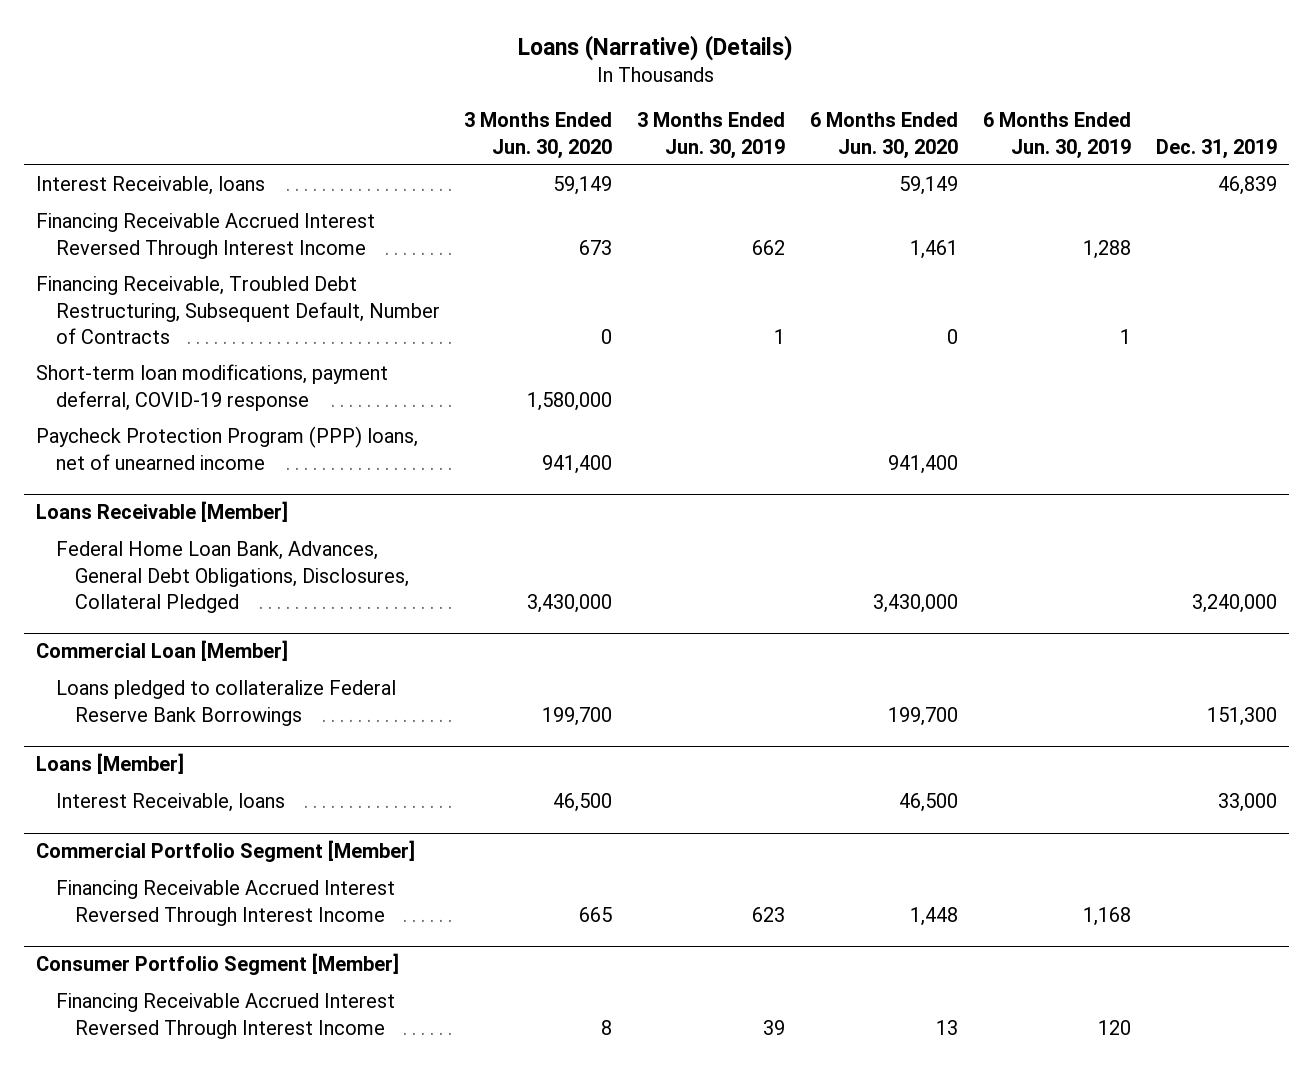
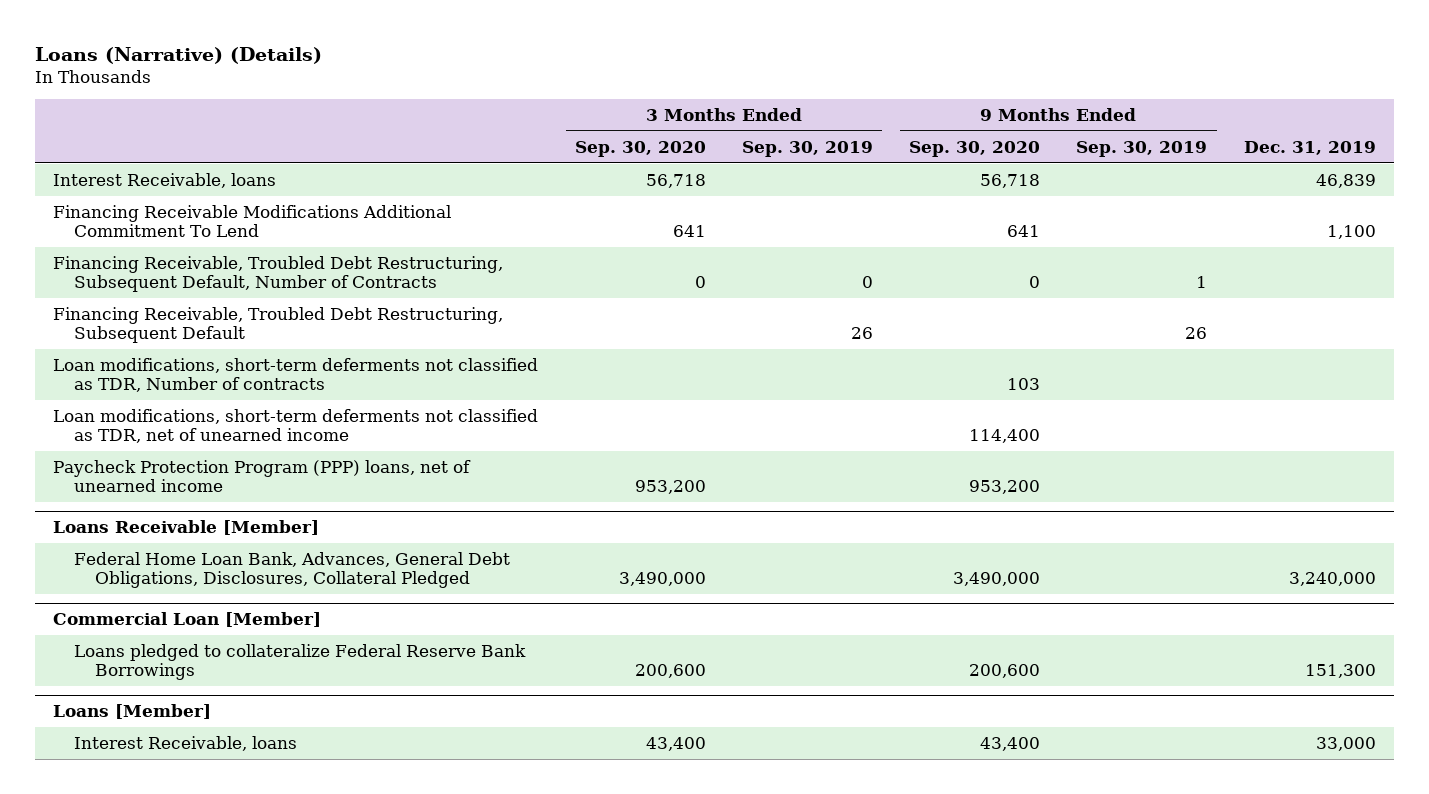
- | 3 Months Ended Jun. 30, 2020 | 3 Months Ended Jun. 30, 2019 | 6 Months Ended Jun. 30, 2020 | 6 Months Ended Jun. 30, 2019 | Dec. 31, 2019
+ | 3 Months Ended Sep. 30, 2020 | 3 Months Ended Sep. 30, 2019 | 9 Months Ended Sep. 30, 2020 | 9 Months Ended Sep. 30, 2019 | Dec. 31, 2019
- Financing Receivable Accrued Interest Reversed Through Interest Income | 673 | 662 | 1,461 | 1,288 |
+ Financing Receivable Modifications Additional Commitment To Lend | 641 | | 641 | | 1,100
- Short-term loan modifications, payment deferral, COVID-19 response | 1,580,000 | | | |
+ Financing Receivable, Troubled Debt Restructuring, Subsequent Default | | 26 | | 26 |
+ Loan modifications, short-term deferments not classified as TDR, Number of contracts | | | 103 | |
+ Loan modifications, short-term deferments not classified as TDR, net of unearned income | | | 114,400 | |
- Commercial Portfolio Segment [Member]
- Financing Receivable Accrued Interest Reversed Through Interest Income | 665 | 623 | 1,448 | 1,168 |
- Consumer Portfolio Segment [Member]
- Financing Receivable Accrued Interest Reversed Through Interest Income | 8 | 39 | 13 | 120 |

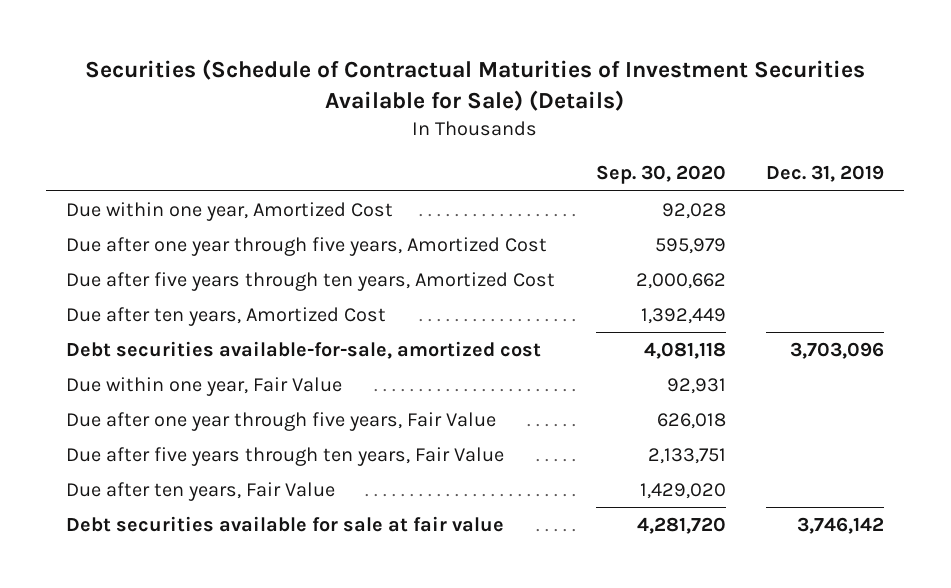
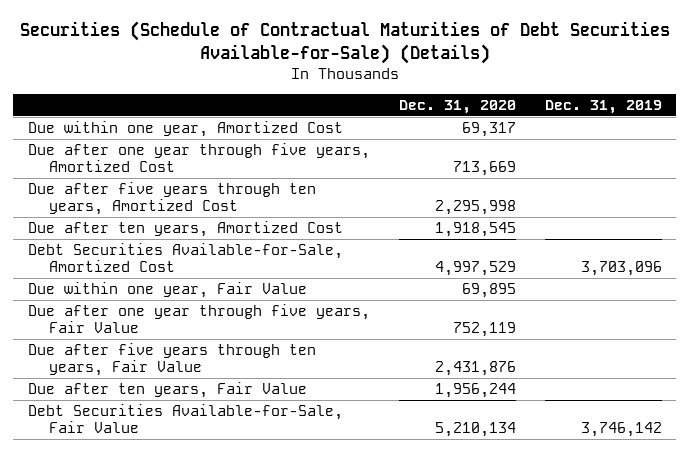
- Securities (Schedule of Contractual Maturities of Investment Securities Available for Sale) (Details)
+ Securities (Schedule of Contractual Maturities of Debt Securities Available-for-Sale) (Details)
- | Sep. 30, 2020 | Dec. 31, 2019
+ | Dec. 31, 2020 | Dec. 31, 2019
- Debt securities available-for-sale, amortized cost | 4,081,118 | 3,703,096
+ Debt Securities Available-for-Sale, Amortized Cost | 4,997,529 | 3,703,096
- Debt securities available for sale at fair value | 4,281,720 | 3,746,142
+ Debt Securities Available-for-Sale, Fair Value | 5,210,134 | 3,746,142

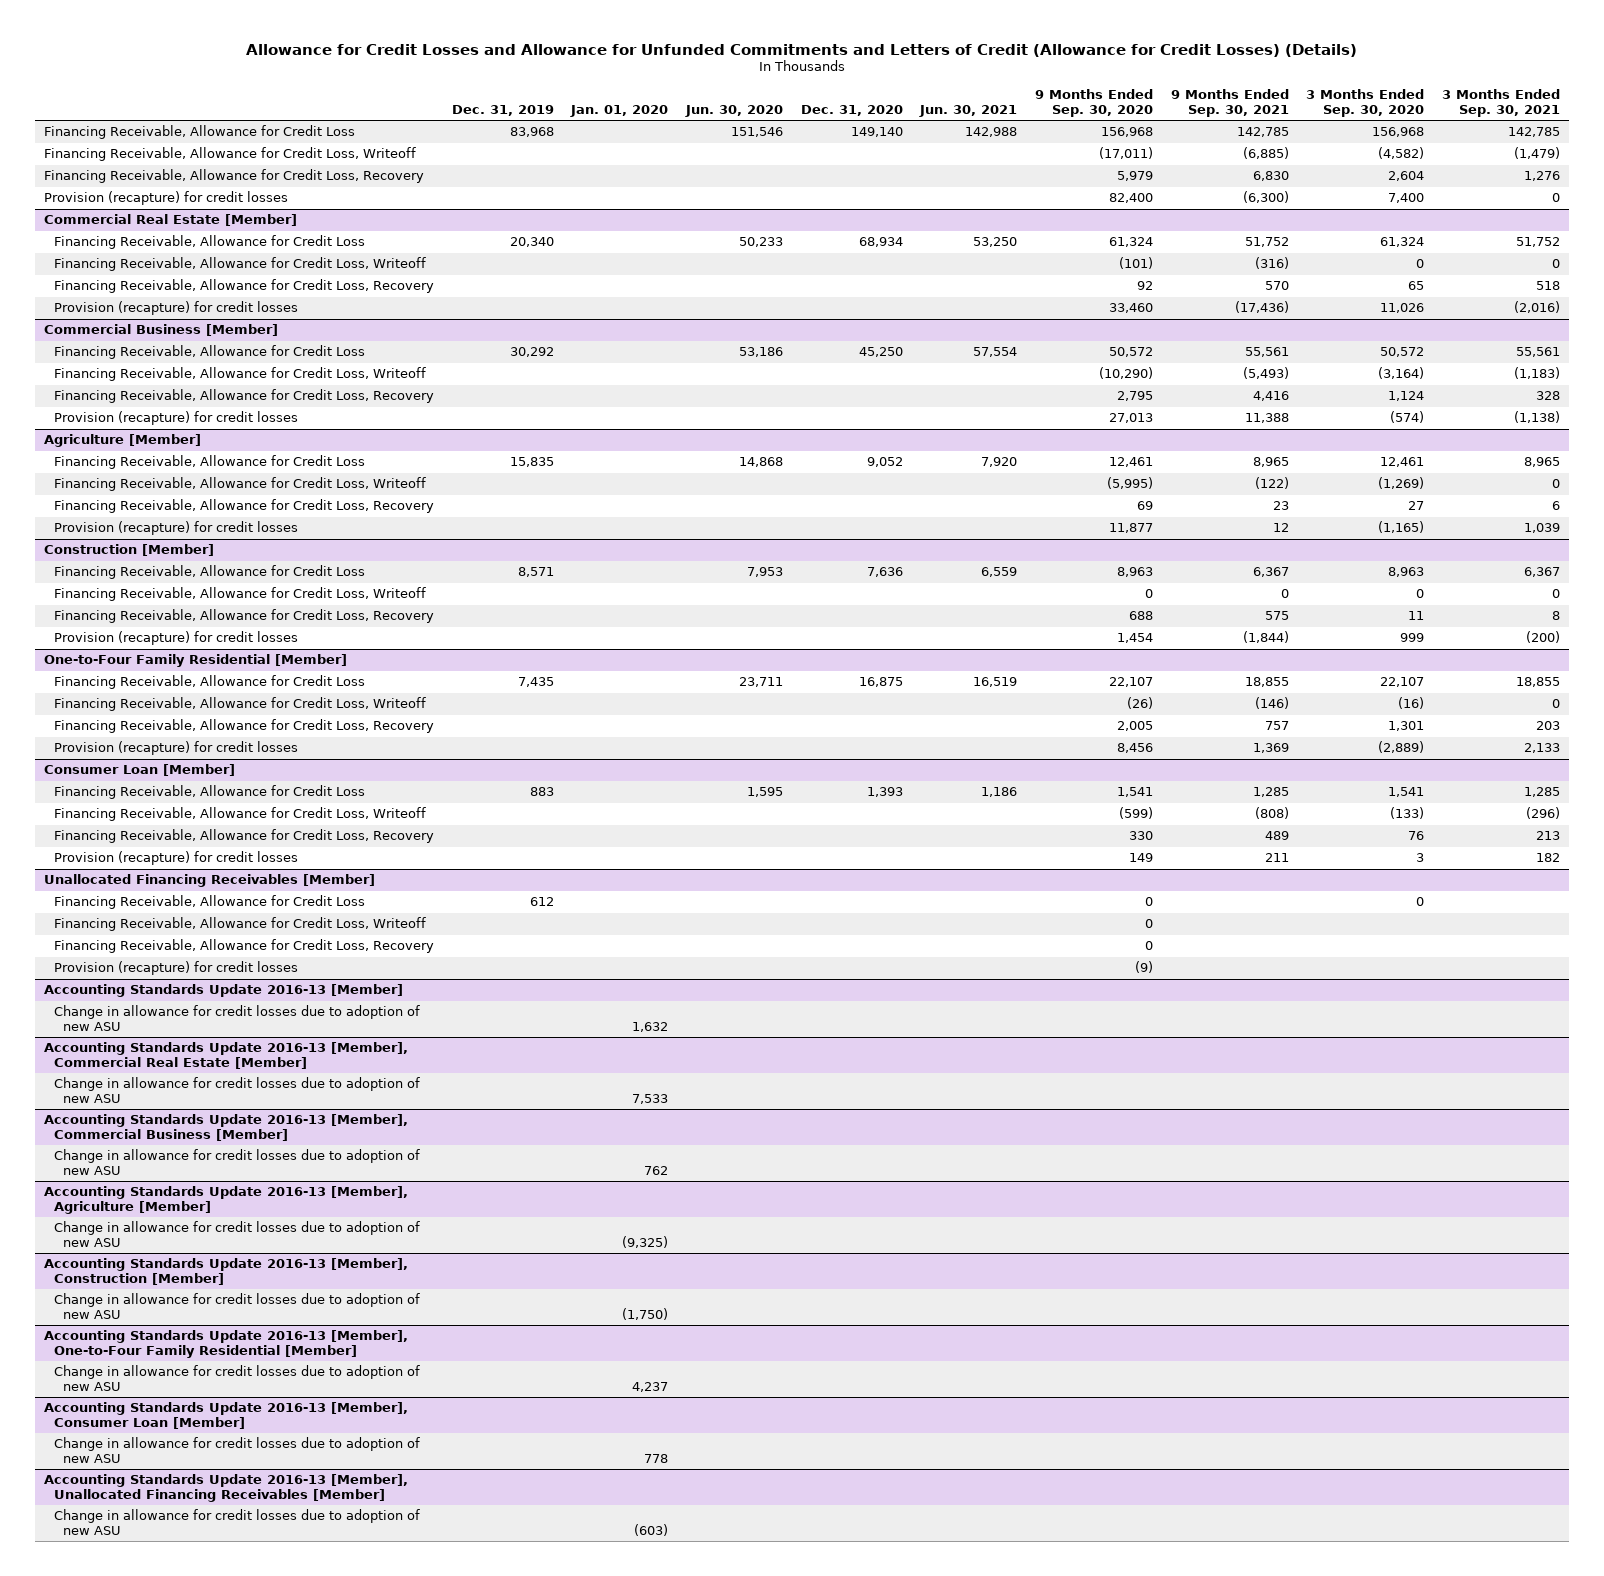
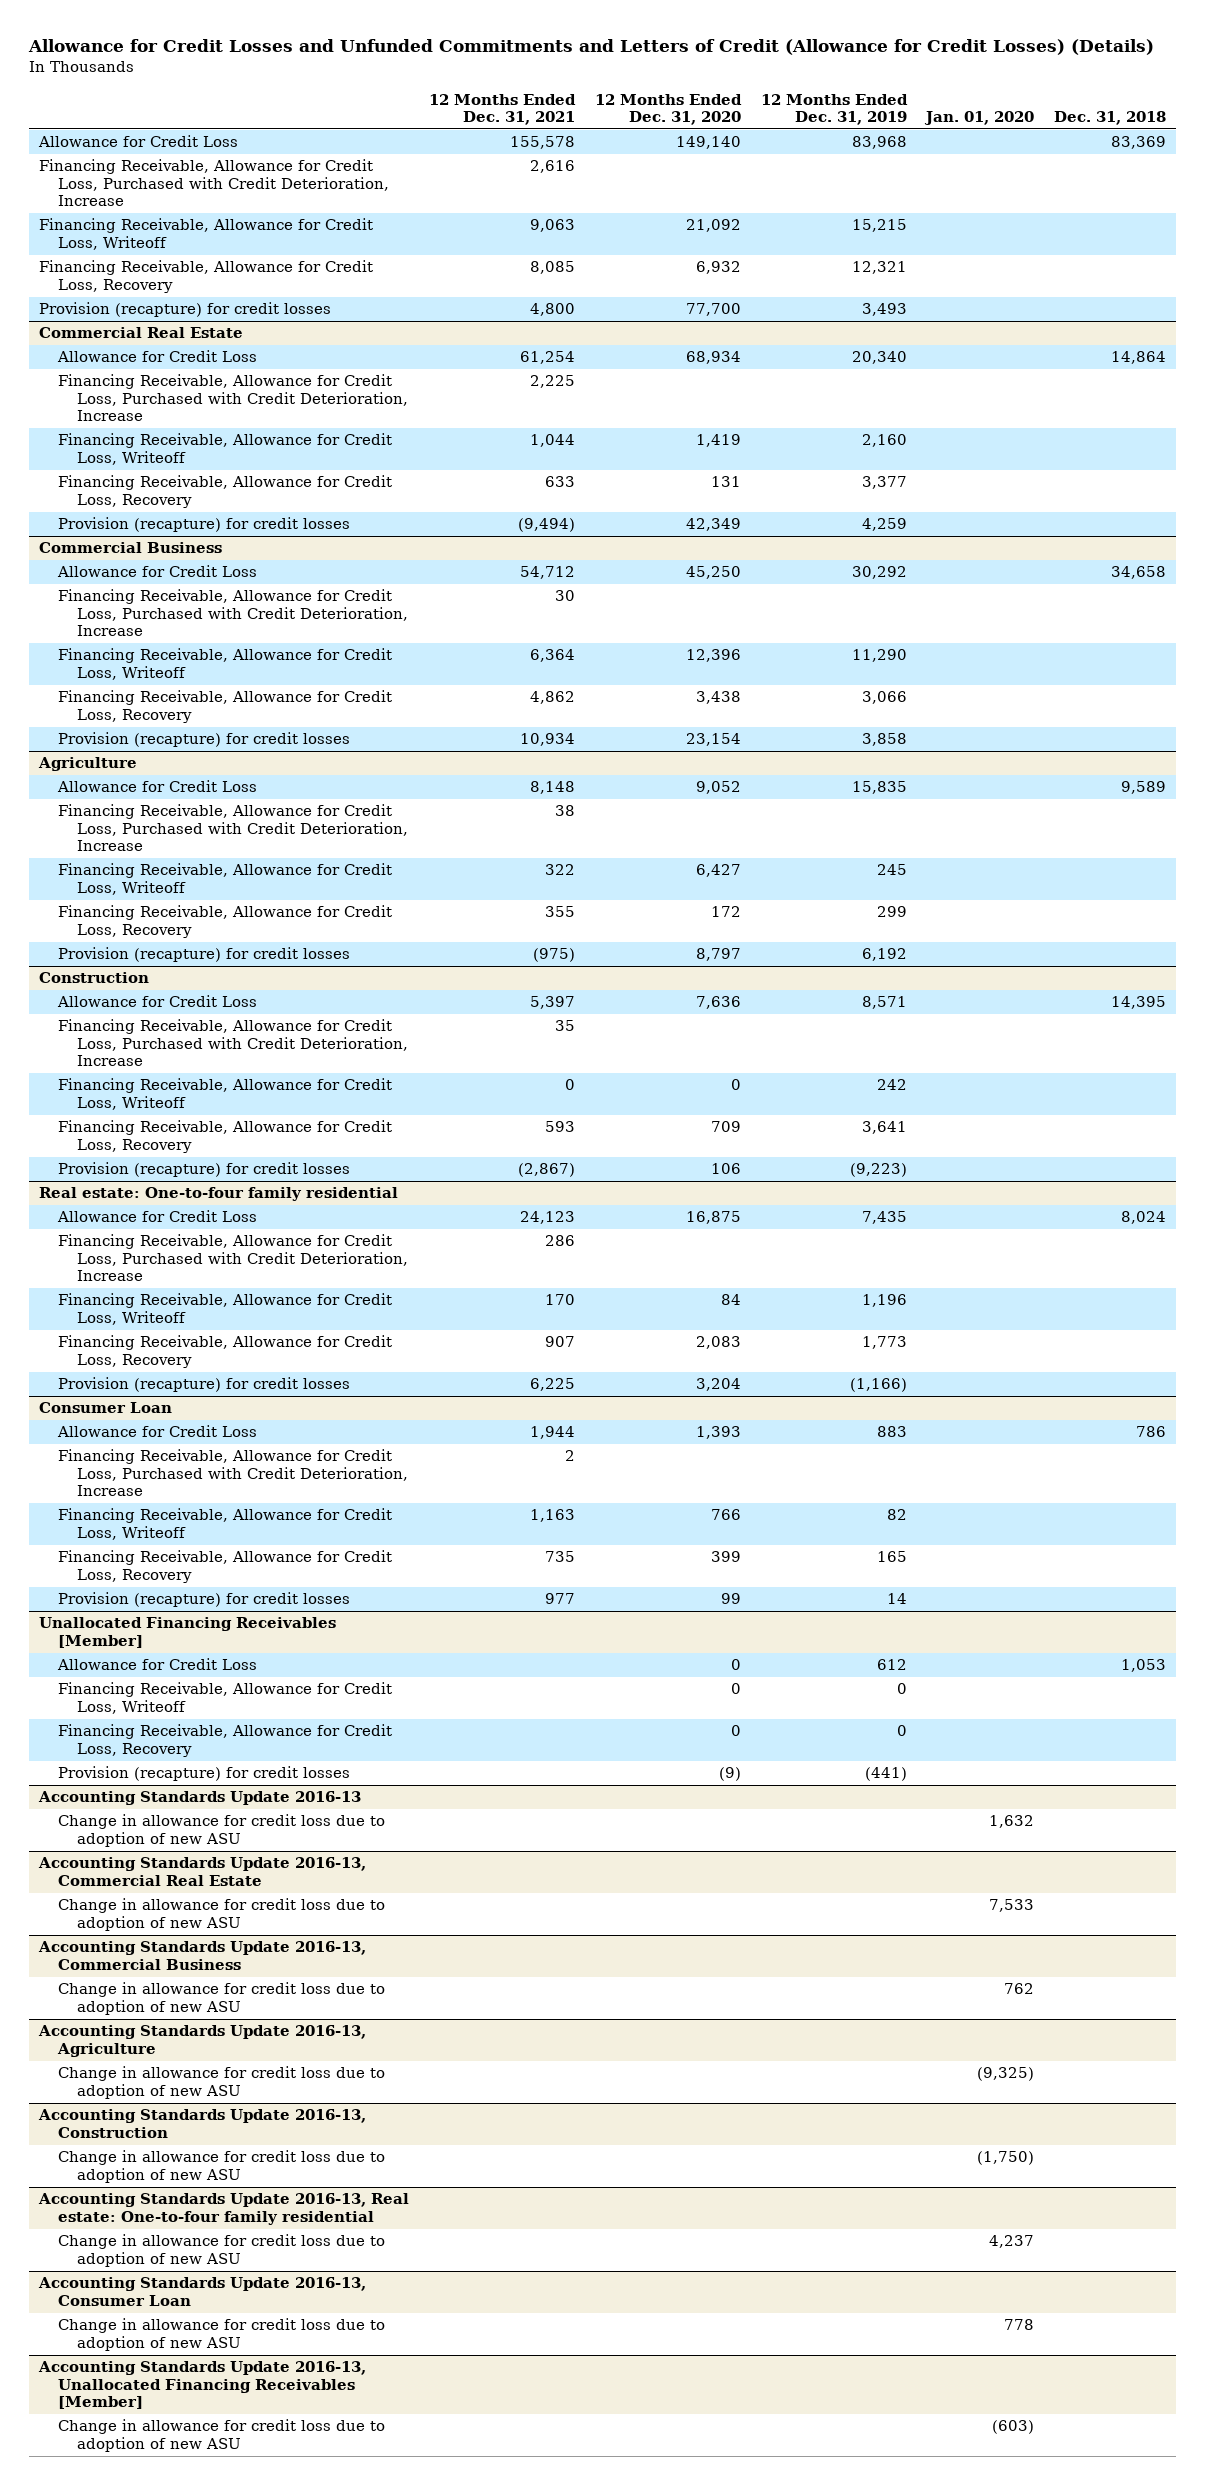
- Allowance for Credit Losses and Allowance for Unfunded Commitments and Letters of Credit (Allowance for Credit Losses) (Details)
+ Allowance for Credit Losses and Unfunded Commitments and Letters of Credit (Allowance for Credit Losses) (Details)
- | Dec. 31, 2019 | Jan. 01, 2020 | Jun. 30, 2020 | Dec. 31, 2020 | Jun. 30, 2021 | 9 Months Ended Sep. 30, 2020 | 9 Months Ended Sep. 30, 2021 | 3 Months Ended Sep. 30, 2020 | 3 Months Ended Sep. 30, 2021
+ | 12 Months Ended Dec. 31, 2021 | 12 Months Ended Dec. 31, 2020 | 12 Months Ended Dec. 31, 2019 | Jan. 01, 2020 | Dec. 31, 2018
- Financing Receivable, Allowance for Credit Loss | 83,968 | | 151,546 | 149,140 | 142,988 | 156,968 | 142,785 | 156,968 | 142,785
+ Allowance for Credit Loss | 155,578 | 149,140 | 83,968 | | 83,369
+ Financing Receivable, Allowance for Credit Loss, Purchased with Credit Deterioration, Increase | 2,616 | | | |
- Commercial Real Estate [Member]
- Financing Receivable, Allowance for Credit Loss | 20,340 | | 50,233 | 68,934 | 53,250 | 61,324 | 51,752 | 61,324 | 51,752
+ Commercial Real Estate
+ Allowance for Credit Loss | 61,254 | 68,934 | 20,340 | | 14,864
+ Financing Receivable, Allowance for Credit Loss, Purchased with Credit Deterioration, Increase | 2,225 | | | |
- Commercial Business [Member]
- Financing Receivable, Allowance for Credit Loss | 30,292 | | 53,186 | 45,250 | 57,554 | 50,572 | 55,561 | 50,572 | 55,561
+ Commercial Business
+ Allowance for Credit Loss | 54,712 | 45,250 | 30,292 | | 34,658
+ Financing Receivable, Allowance for Credit Loss, Purchased with Credit Deterioration, Increase | 30 | | | |
- Agriculture [Member]
- Financing Receivable, Allowance for Credit Loss | 15,835 | | 14,868 | 9,052 | 7,920 | 12,461 | 8,965 | 12,461 | 8,965
+ Agriculture
+ Allowance for Credit Loss | 8,148 | 9,052 | 15,835 | | 9,589
+ Financing Receivable, Allowance for Credit Loss, Purchased with Credit Deterioration, Increase | 38 | | | |
- Construction [Member]
- Financing Receivable, Allowance for Credit Loss | 8,571 | | 7,953 | 7,636 | 6,559 | 8,963 | 6,367 | 8,963 | 6,367
+ Construction
+ Allowance for Credit Loss | 5,397 | 7,636 | 8,571 | | 14,395
+ Financing Receivable, Allowance for Credit Loss, Purchased with Credit Deterioration, Increase | 35 | | | |
- One-to-Four Family Residential [Member]
- Financing Receivable, Allowance for Credit Loss | 7,435 | | 23,711 | 16,875 | 16,519 | 22,107 | 18,855 | 22,107 | 18,855
+ Real estate: One-to-four family residential
+ Allowance for Credit Loss | 24,123 | 16,875 | 7,435 | | 8,024
+ Financing Receivable, Allowance for Credit Loss, Purchased with Credit Deterioration, Increase | 286 | | | |
- Consumer Loan [Member]
- Financing Receivable, Allowance for Credit Loss | 883 | | 1,595 | 1,393 | 1,186 | 1,541 | 1,285 | 1,541 | 1,285
+ Consumer Loan
+ Allowance for Credit Loss | 1,944 | 1,393 | 883 | | 786
+ Financing Receivable, Allowance for Credit Loss, Purchased with Credit Deterioration, Increase | 2 | | | |
@ Unallocated Financing Receivables [Member]
- Financing Receivable, Allowance for Credit Loss | 612 | | | | | 0 | | 0 |
+ Allowance for Credit Loss | | 0 | 612 | | 1,053
- Accounting Standards Update 2016-13 [Member]
- Change in allowance for credit losses due to adoption of new ASU | | 1,632 | | | | | | |
- Accounting Standards Update 2016-13 [Member], Commercial Real Estate [Member]
- Change in allowance for credit losses due to adoption of new ASU | | 7,533 | | | | | | |
- Accounting Standards Update 2016-13 [Member], Commercial Business [Member]
- Change in allowance for credit losses due to adoption of new ASU | | 762 | | | | | | |
- Accounting Standards Update 2016-13 [Member], Agriculture [Member]
- Change in allowance for credit losses due to adoption of new ASU | | (9,325) | | | | | | |
- Accounting Standards Update 2016-13 [Member], Construction [Member]
- Change in allowance for credit losses due to adoption of new ASU | | (1,750) | | | | | | |
- Accounting Standards Update 2016-13 [Member], One-to-Four Family Residential [Member]
- Change in allowance for credit losses due to adoption of new ASU | | 4,237 | | | | | | |
- Accounting Standards Update 2016-13 [Member], Consumer Loan [Member]
- Change in allowance for credit losses due to adoption of new ASU | | 778 | | | | | | |
- Accounting Standards Update 2016-13 [Member], Unallocated Financing Receivables [Member]
- Change in allowance for credit losses due to adoption of new ASU | | (603) | | | | | | |
+ Accounting Standards Update 2016-13
+ Change in allowance for credit loss due to adoption of new ASU | | | | 1,632 |
+ Accounting Standards Update 2016-13, Commercial Real Estate
+ Change in allowance for credit loss due to adoption of new ASU | | | | 7,533 |
+ Accounting Standards Update 2016-13, Commercial Business
+ Change in allowance for credit loss due to adoption of new ASU | | | | 762 |
+ Accounting Standards Update 2016-13, Agriculture
+ Change in allowance for credit loss due to adoption of new ASU | | | | (9,325) |
+ Accounting Standards Update 2016-13, Construction
+ Change in allowance for credit loss due to adoption of new ASU | | | | (1,750) |
+ Accounting Standards Update 2016-13, Real estate: One-to-four family residential
+ Change in allowance for credit loss due to adoption of new ASU | | | | 4,237 |
+ Accounting Standards Update 2016-13, Consumer Loan
+ Change in allowance for credit loss due to adoption of new ASU | | | | 778 |
+ Accounting Standards Update 2016-13, Unallocated Financing Receivables [Member]
+ Change in allowance for credit loss due to adoption of new ASU | | | | (603) |

